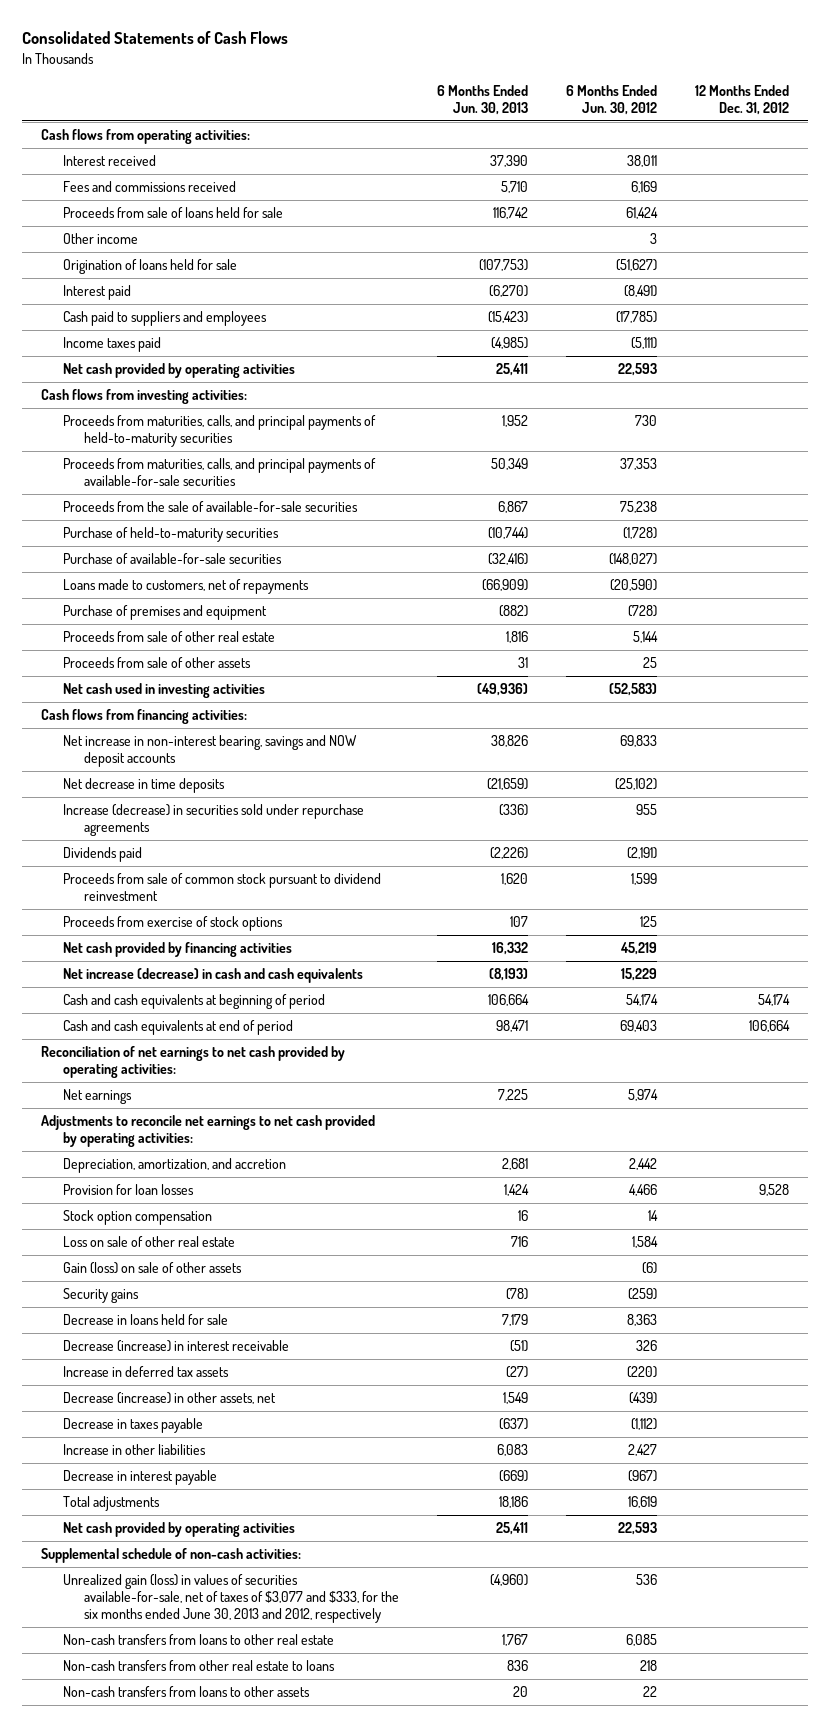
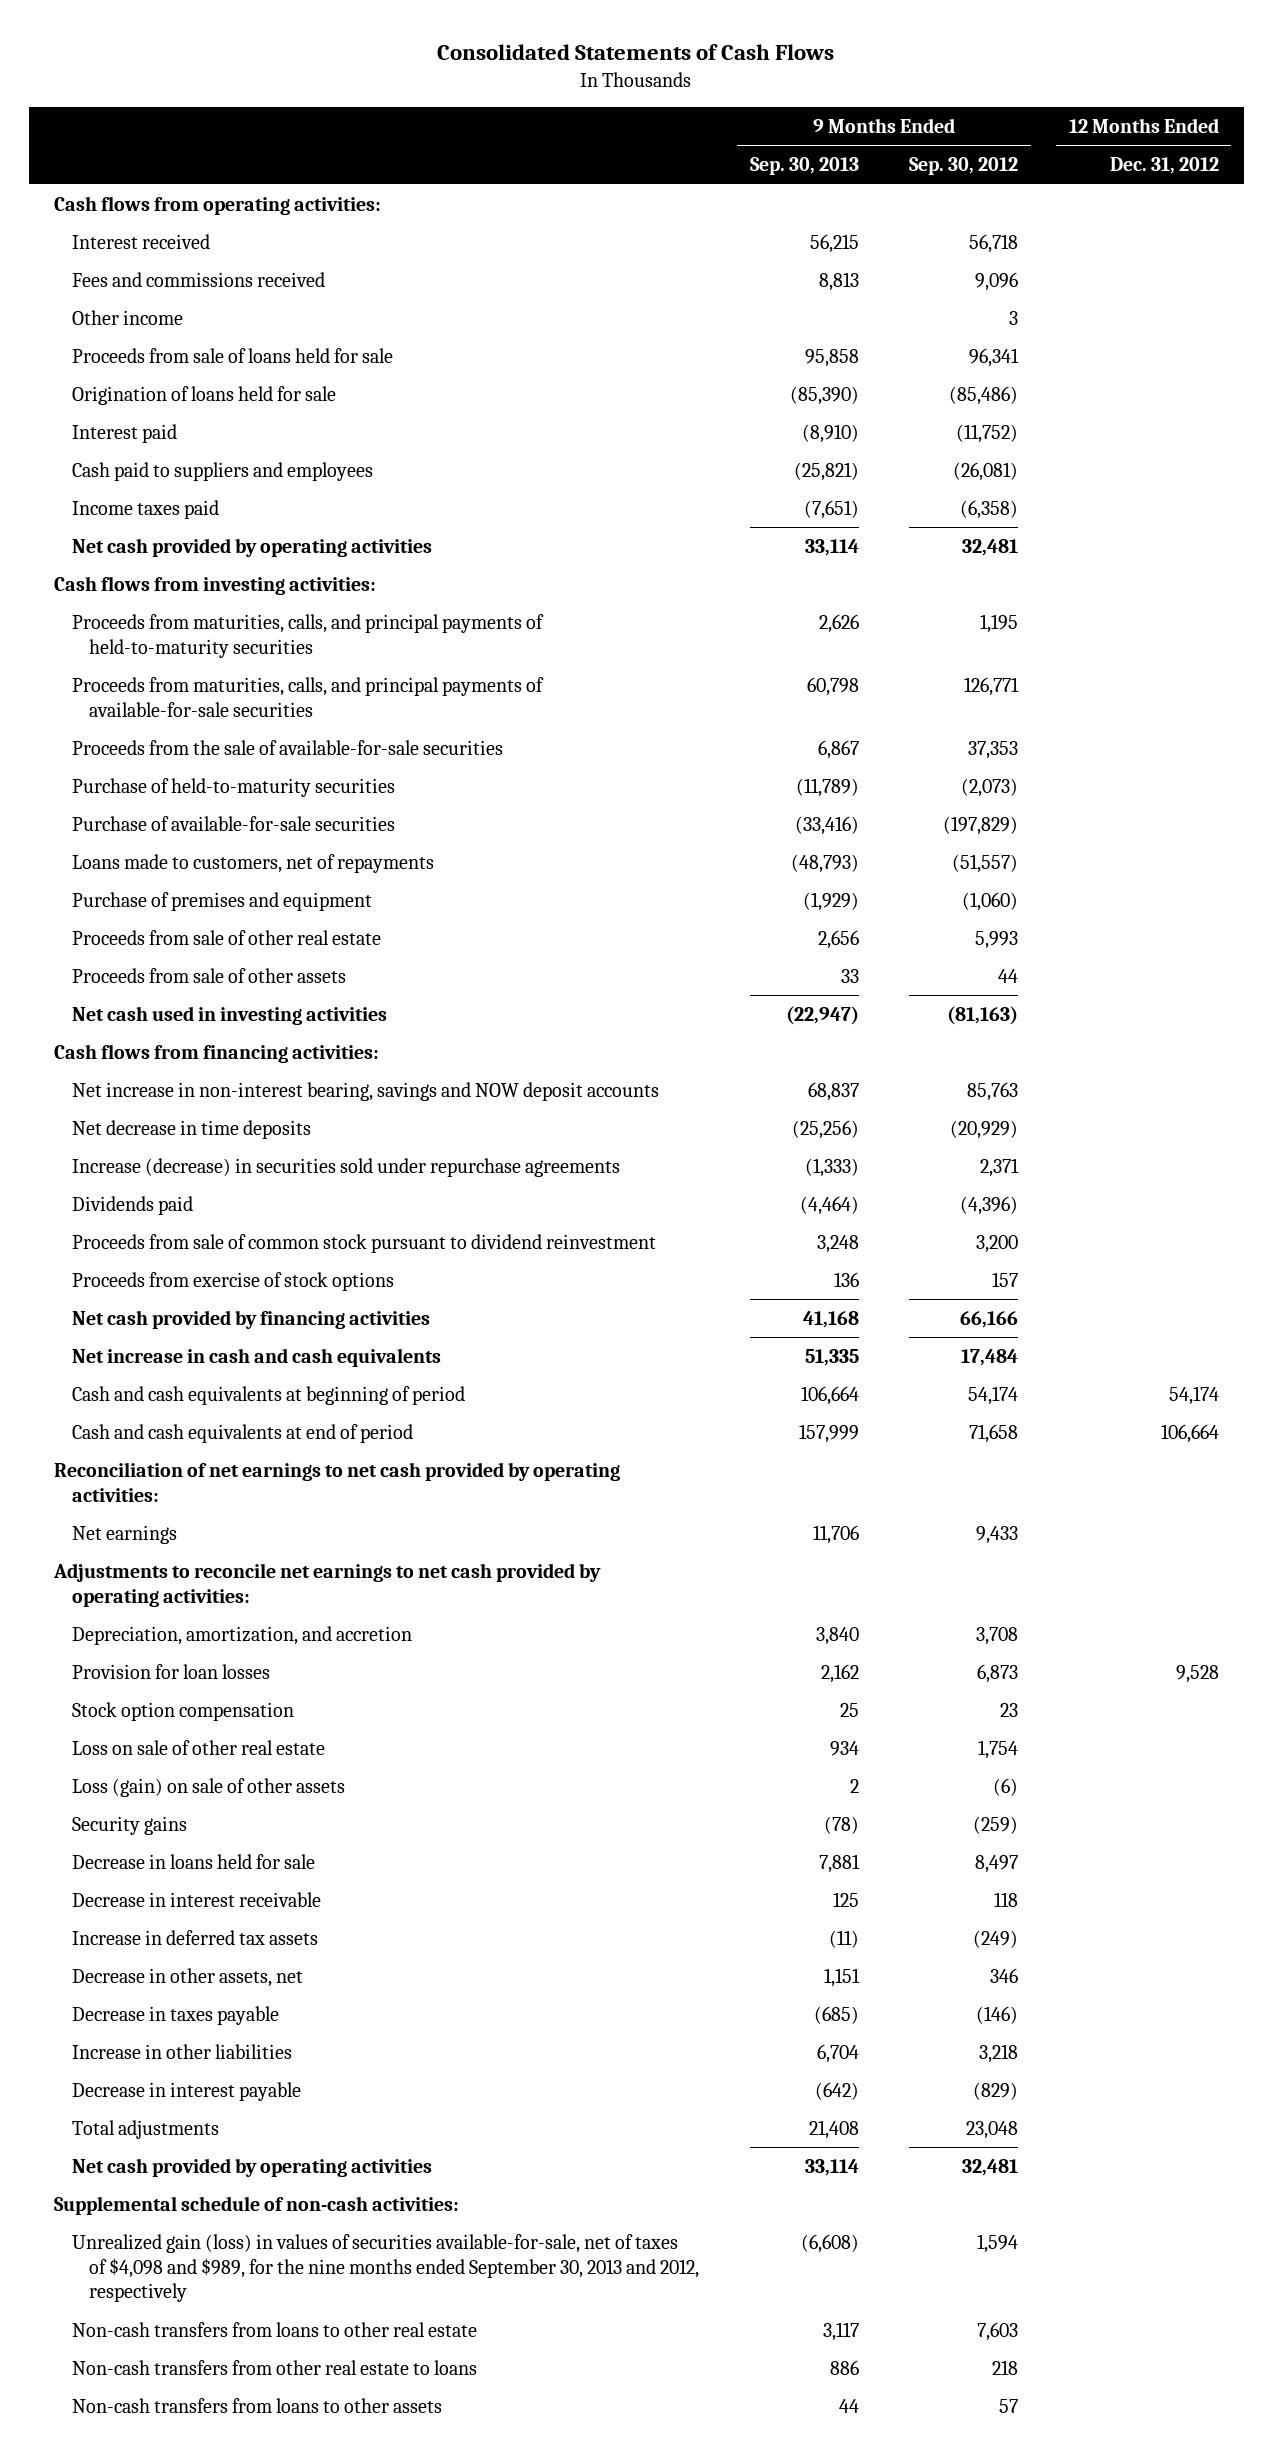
- | 6 Months Ended Jun. 30, 2013 | 6 Months Ended Jun. 30, 2012 | 12 Months Ended Dec. 31, 2012
+ | 9 Months Ended Sep. 30, 2013 | 9 Months Ended Sep. 30, 2012 | 12 Months Ended Dec. 31, 2012
moved down: Proceeds from sale of loans held for sale | 95,858 | 96,341 |
- Net increase (decrease) in cash and cash equivalents | (8,193) | 15,229 |
+ Net increase in cash and cash equivalents | 51,335 | 17,484 |
- Gain (loss) on sale of other assets | | (6) |
+ Loss (gain) on sale of other assets | 2 | (6) |
- Decrease (increase) in interest receivable | (51) | 326 |
+ Decrease in interest receivable | 125 | 118 |
- Decrease (increase) in other assets, net | 1,549 | (439) |
+ Decrease in other assets, net | 1,151 | 346 |
- Unrealized gain (loss) in values of securities available-for-sale, net of taxes of $3,077 and $333, for the six months ended June 30, 2013 and 2012, respectively | (4,960) | 536 |
+ Unrealized gain (loss) in values of securities available-for-sale, net of taxes of $4,098 and $989, for the nine months ended September 30, 2013 and 2012, respectively | (6,608) | 1,594 |

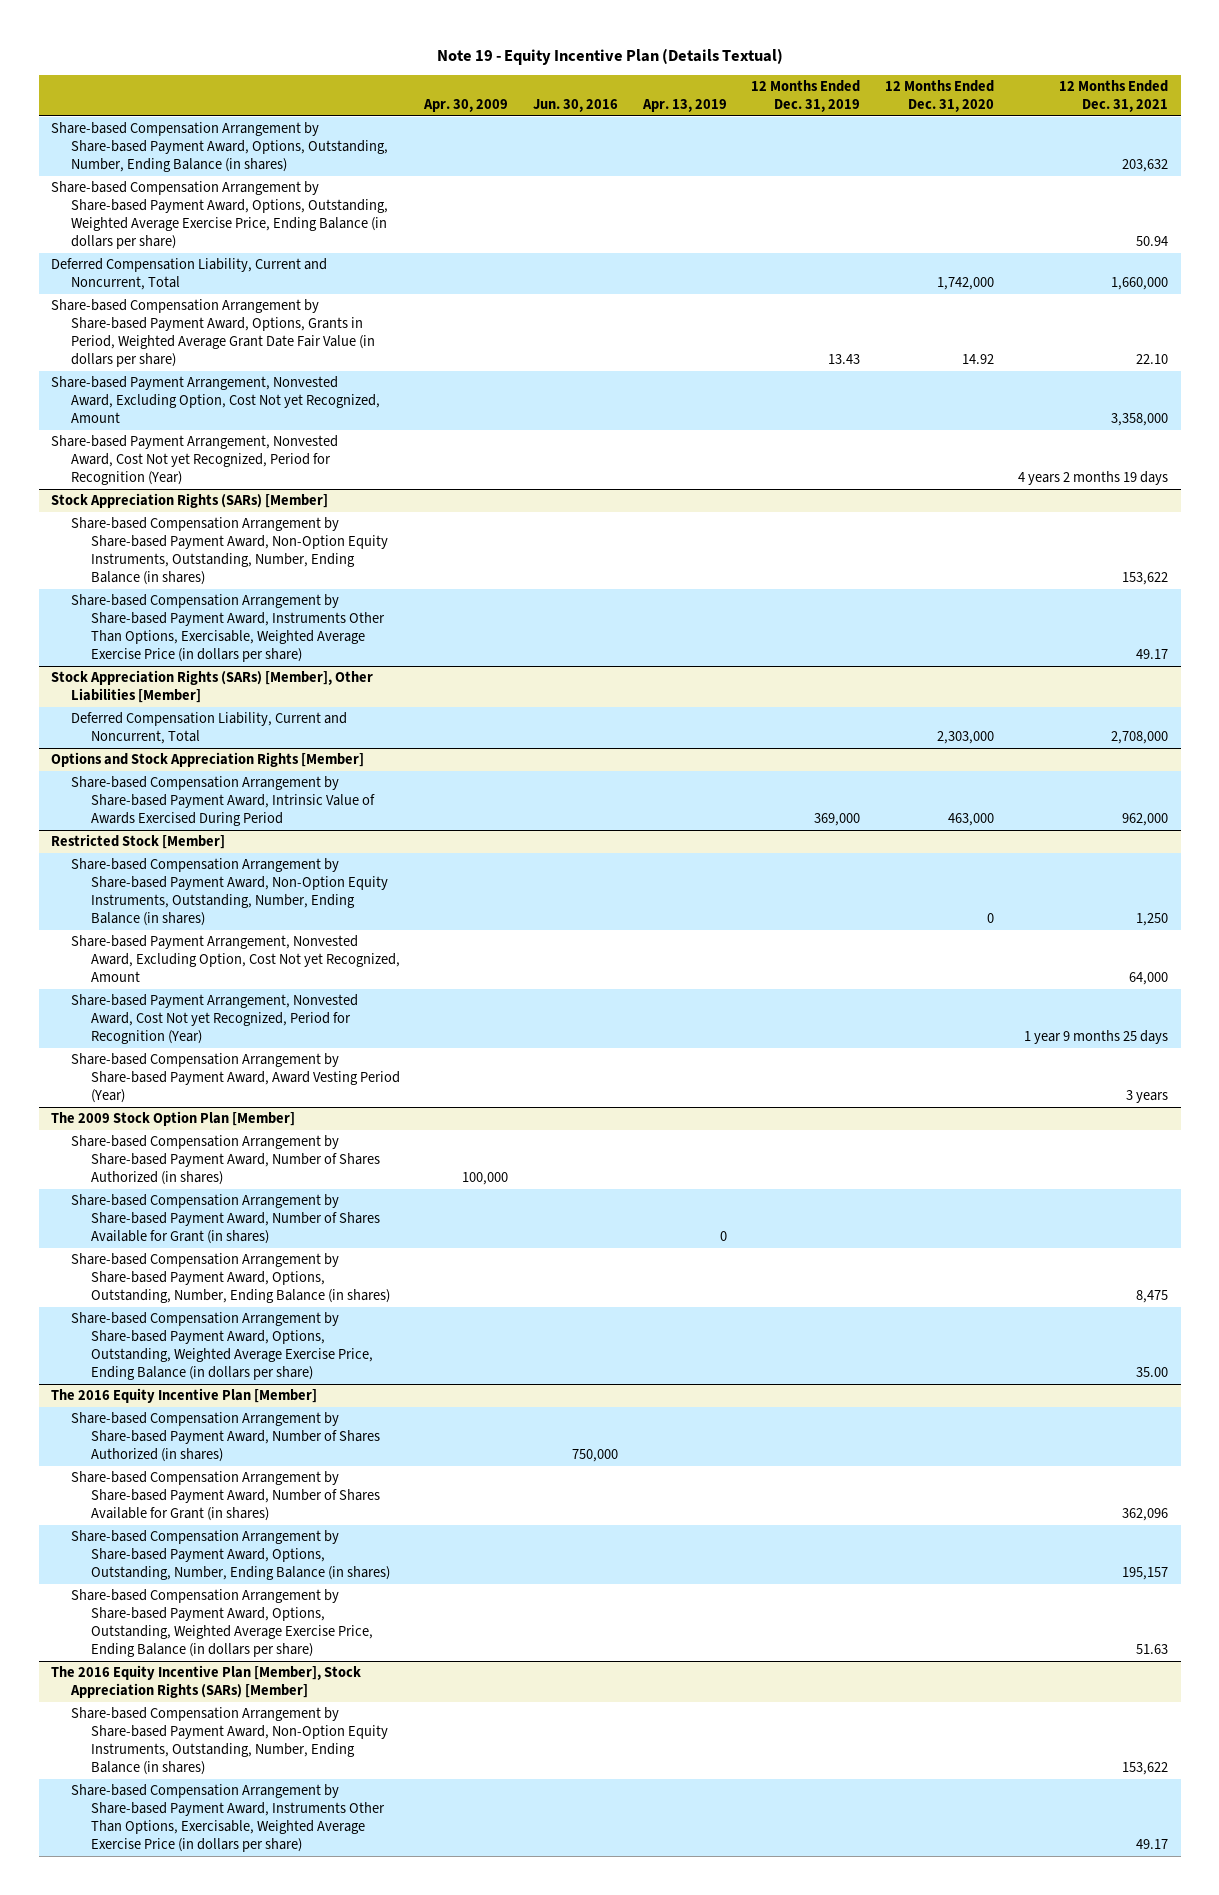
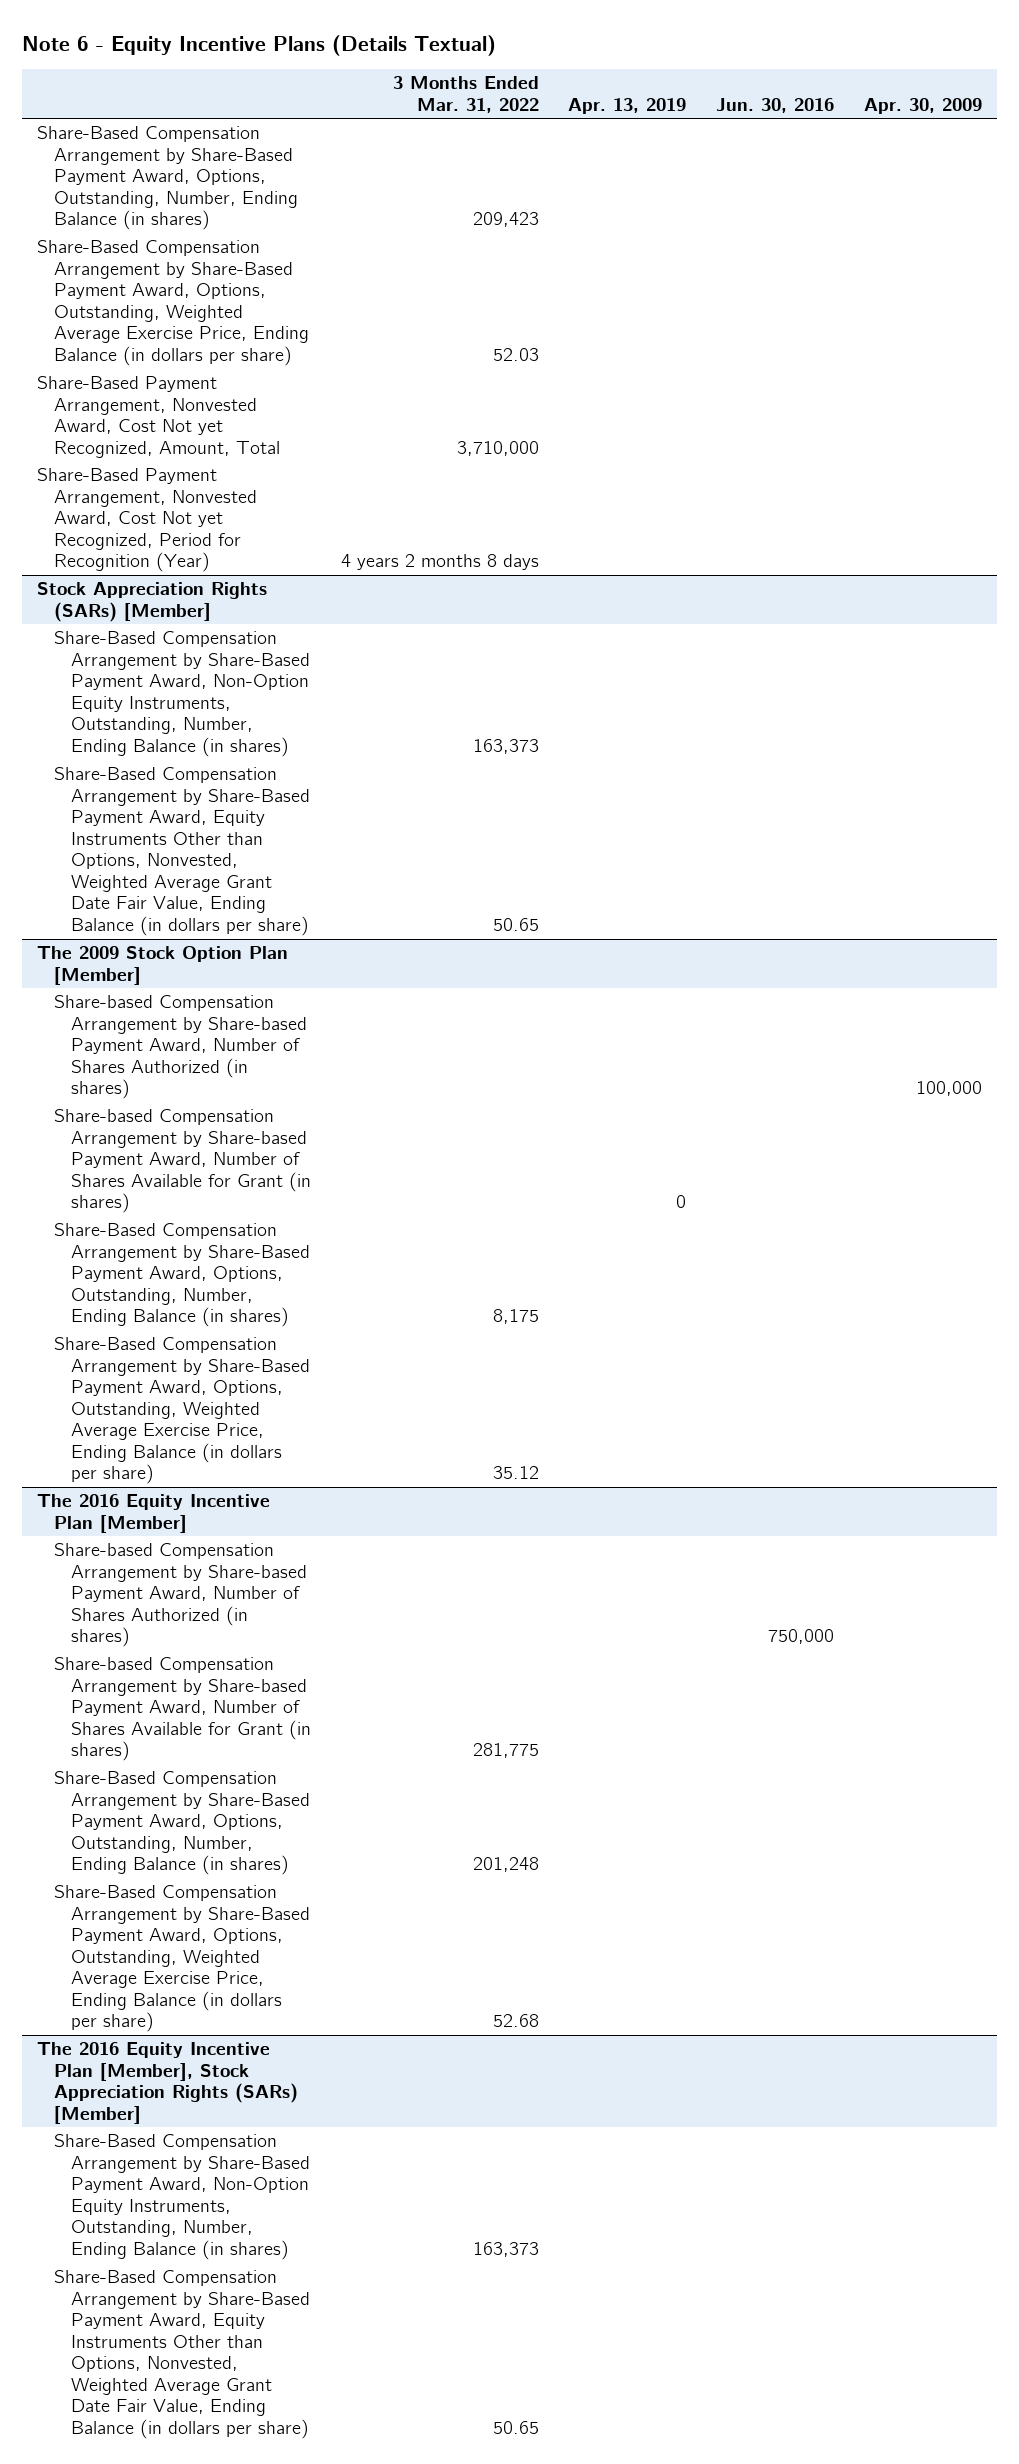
- Note 19 - Equity Incentive Plan (Details Textual)
+ Note 6 - Equity Incentive Plans (Details Textual)
- | Apr. 30, 2009 | Jun. 30, 2016 | Apr. 13, 2019 | 12 Months Ended Dec. 31, 2019 | 12 Months Ended Dec. 31, 2020 | 12 Months Ended Dec. 31, 2021
+ | 3 Months Ended Mar. 31, 2022 | Apr. 13, 2019 | Jun. 30, 2016 | Apr. 30, 2009
- Share-based Compensation Arrangement by Share-based Payment Award, Options, Outstanding, Number, Ending Balance (in shares) | | | | | | 203,632
- Share-based Compensation Arrangement by Share-based Payment Award, Options, Outstanding, Weighted Average Exercise Price, Ending Balance (in dollars per share) | | | | | | 50.94
- Deferred Compensation Liability, Current and Noncurrent, Total | | | | | 1,742,000 | 1,660,000
- Share-based Compensation Arrangement by Share-based Payment Award, Options, Grants in Period, Weighted Average Grant Date Fair Value (in dollars per share) | | | | 13.43 | 14.92 | 22.10
- Share-based Payment Arrangement, Nonvested Award, Excluding Option, Cost Not yet Recognized, Amount | | | | | | 3,358,000
- Share-based Payment Arrangement, Nonvested Award, Cost Not yet Recognized, Period for Recognition (Year) | | | | | | 4 years 2 months 19 days
+ Share-Based Compensation Arrangement by Share-Based Payment Award, Options, Outstanding, Number, Ending Balance (in shares) | 209,423 | | |
+ Share-Based Compensation Arrangement by Share-Based Payment Award, Options, Outstanding, Weighted Average Exercise Price, Ending Balance (in dollars per share) | 52.03 | | |
+ Share-Based Payment Arrangement, Nonvested Award, Cost Not yet Recognized, Amount, Total | 3,710,000 | | |
+ Share-Based Payment Arrangement, Nonvested Award, Cost Not yet Recognized, Period for Recognition (Year) | 4 years 2 months 8 days | | |
@ Stock Appreciation Rights (SARs) [Member]
- Share-based Compensation Arrangement by Share-based Payment Award, Non-Option Equity Instruments, Outstanding, Number, Ending Balance (in shares) | | | | | | 153,622
- Share-based Compensation Arrangement by Share-based Payment Award, Instruments Other Than Options, Exercisable, Weighted Average Exercise Price (in dollars per share) | | | | | | 49.17
- Stock Appreciation Rights (SARs) [Member], Other Liabilities [Member]
- Deferred Compensation Liability, Current and Noncurrent, Total | | | | | 2,303,000 | 2,708,000
- Options and Stock Appreciation Rights [Member]
- Share-based Compensation Arrangement by Share-based Payment Award, Intrinsic Value of Awards Exercised During Period | | | | 369,000 | 463,000 | 962,000
- Restricted Stock [Member]
- Share-based Compensation Arrangement by Share-based Payment Award, Non-Option Equity Instruments, Outstanding, Number, Ending Balance (in shares) | | | | | 0 | 1,250
- Share-based Payment Arrangement, Nonvested Award, Excluding Option, Cost Not yet Recognized, Amount | | | | | | 64,000
- Share-based Payment Arrangement, Nonvested Award, Cost Not yet Recognized, Period for Recognition (Year) | | | | | | 1 year 9 months 25 days
- Share-based Compensation Arrangement by Share-based Payment Award, Award Vesting Period (Year) | | | | | | 3 years
@ Stock Appreciation Rights (SARs) [Member]
+ Share-Based Compensation Arrangement by Share-Based Payment Award, Non-Option Equity Instruments, Outstanding, Number, Ending Balance (in shares) | 163,373 | | |
+ Share-Based Compensation Arrangement by Share-Based Payment Award, Equity Instruments Other than Options, Nonvested, Weighted Average Grant Date Fair Value, Ending Balance (in dollars per share) | 50.65 | | |
@ The 2009 Stock Option Plan [Member]
- Share-based Compensation Arrangement by Share-based Payment Award, Options, Outstanding, Number, Ending Balance (in shares) | | | | | | 8,475
- Share-based Compensation Arrangement by Share-based Payment Award, Options, Outstanding, Weighted Average Exercise Price, Ending Balance (in dollars per share) | | | | | | 35.00
+ Share-Based Compensation Arrangement by Share-Based Payment Award, Options, Outstanding, Number, Ending Balance (in shares) | 8,175 | | |
+ Share-Based Compensation Arrangement by Share-Based Payment Award, Options, Outstanding, Weighted Average Exercise Price, Ending Balance (in dollars per share) | 35.12 | | |
@ The 2016 Equity Incentive Plan [Member]
- Share-based Compensation Arrangement by Share-based Payment Award, Options, Outstanding, Number, Ending Balance (in shares) | | | | | | 195,157
- Share-based Compensation Arrangement by Share-based Payment Award, Options, Outstanding, Weighted Average Exercise Price, Ending Balance (in dollars per share) | | | | | | 51.63
+ Share-Based Compensation Arrangement by Share-Based Payment Award, Options, Outstanding, Number, Ending Balance (in shares) | 201,248 | | |
+ Share-Based Compensation Arrangement by Share-Based Payment Award, Options, Outstanding, Weighted Average Exercise Price, Ending Balance (in dollars per share) | 52.68 | | |
@ The 2016 Equity Incentive Plan [Member], Stock Appreciation Rights (SARs) [Member]
- Share-based Compensation Arrangement by Share-based Payment Award, Non-Option Equity Instruments, Outstanding, Number, Ending Balance (in shares) | | | | | | 153,622
- Share-based Compensation Arrangement by Share-based Payment Award, Instruments Other Than Options, Exercisable, Weighted Average Exercise Price (in dollars per share) | | | | | | 49.17
+ Share-Based Compensation Arrangement by Share-Based Payment Award, Non-Option Equity Instruments, Outstanding, Number, Ending Balance (in shares) | 163,373 | | |
+ Share-Based Compensation Arrangement by Share-Based Payment Award, Equity Instruments Other than Options, Nonvested, Weighted Average Grant Date Fair Value, Ending Balance (in dollars per share) | 50.65 | | |

